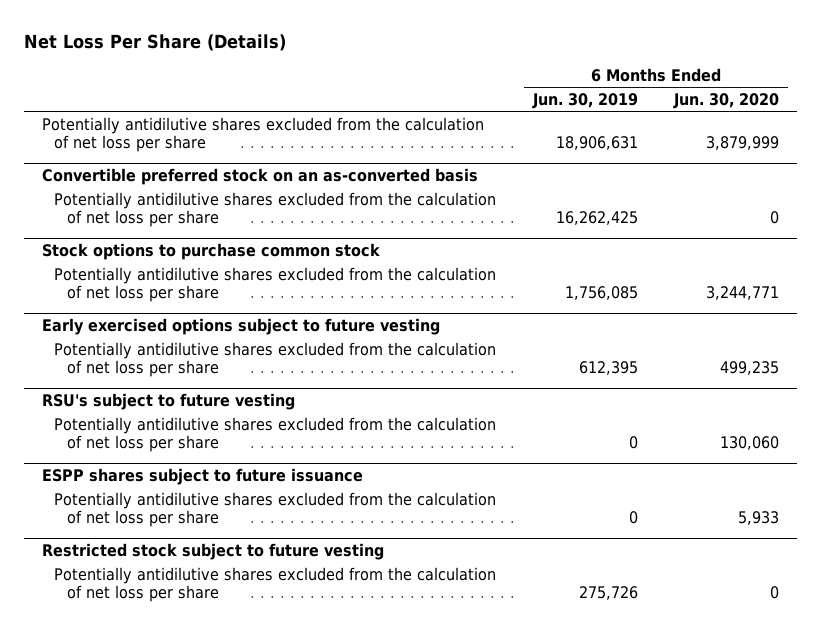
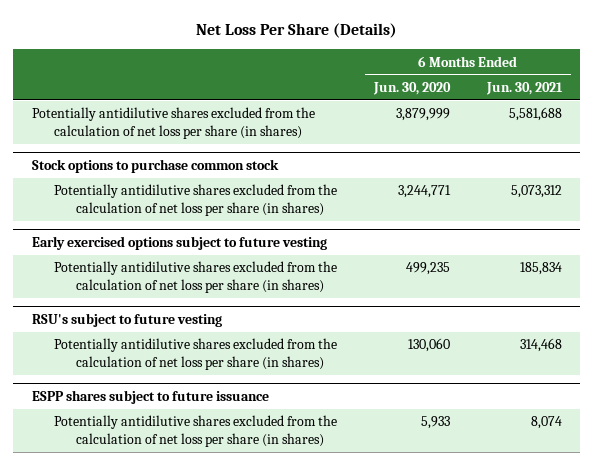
- | 6 Months Ended Jun. 30, 2019 | 6 Months Ended Jun. 30, 2020
+ | 6 Months Ended Jun. 30, 2020 | 6 Months Ended Jun. 30, 2021
- Potentially antidilutive shares excluded from the calculation of net loss per share | 18,906,631 | 3,879,999
- Convertible preferred stock on an as-converted basis
- Potentially antidilutive shares excluded from the calculation of net loss per share | 16,262,425 | 0
+ Potentially antidilutive shares excluded from the calculation of net loss per share (in shares) | 3,879,999 | 5,581,688
@ Stock options to purchase common stock
- Potentially antidilutive shares excluded from the calculation of net loss per share | 1,756,085 | 3,244,771
+ Potentially antidilutive shares excluded from the calculation of net loss per share (in shares) | 3,244,771 | 5,073,312
@ Early exercised options subject to future vesting
- Potentially antidilutive shares excluded from the calculation of net loss per share | 612,395 | 499,235
+ Potentially antidilutive shares excluded from the calculation of net loss per share (in shares) | 499,235 | 185,834
@ RSU's subject to future vesting
- Potentially antidilutive shares excluded from the calculation of net loss per share | 0 | 130,060
+ Potentially antidilutive shares excluded from the calculation of net loss per share (in shares) | 130,060 | 314,468
@ ESPP shares subject to future issuance
- Potentially antidilutive shares excluded from the calculation of net loss per share | 0 | 5,933
- Restricted stock subject to future vesting
- Potentially antidilutive shares excluded from the calculation of net loss per share | 275,726 | 0
@ ESPP shares subject to future issuance
+ Potentially antidilutive shares excluded from the calculation of net loss per share (in shares) | 5,933 | 8,074

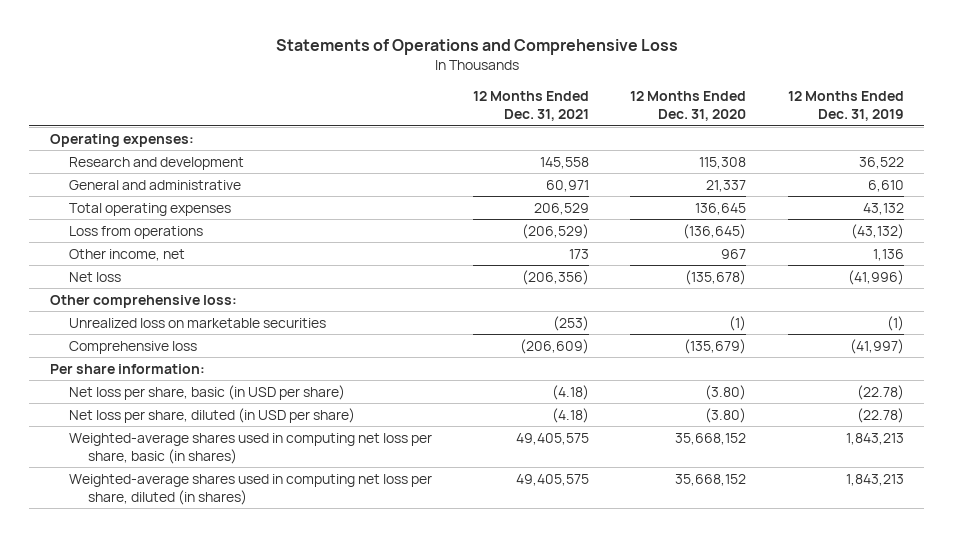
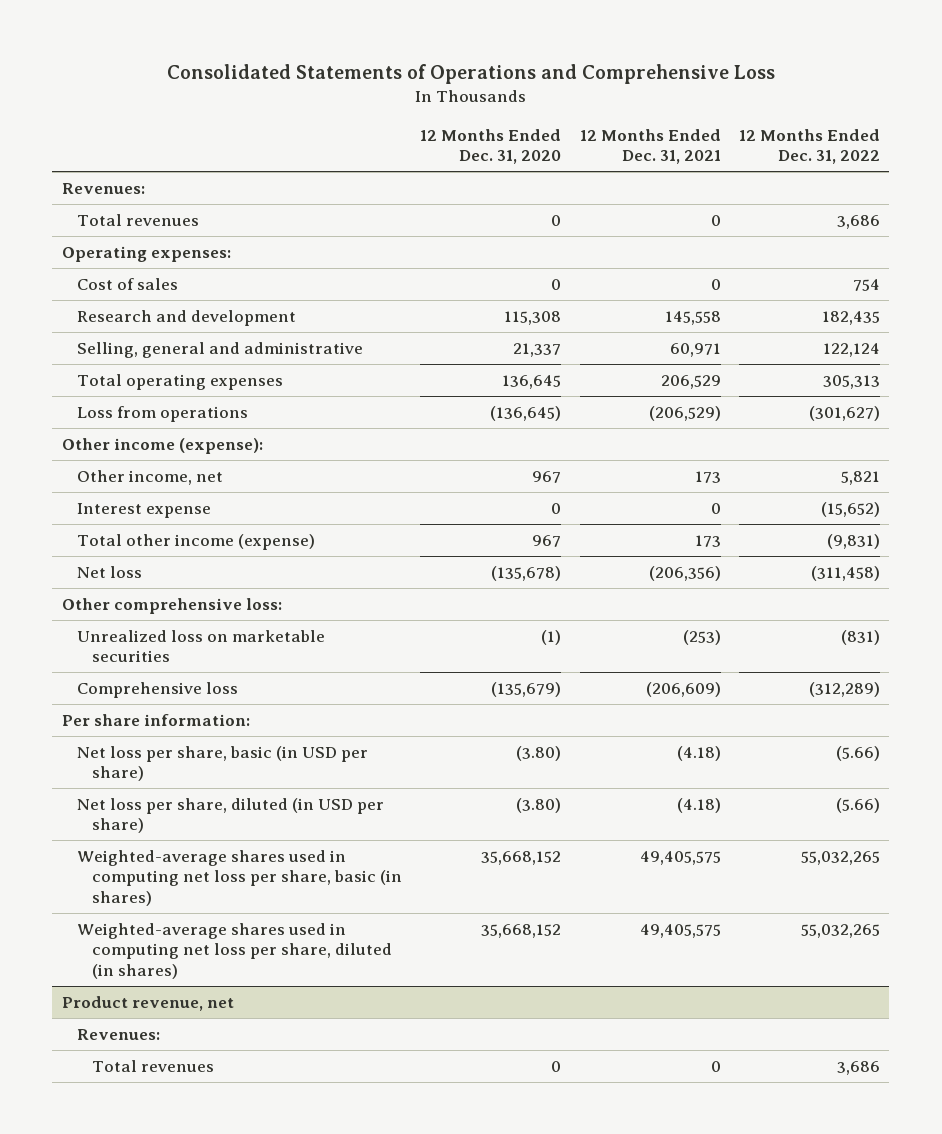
- Statements of Operations and Comprehensive Loss
+ Consolidated Statements of Operations and Comprehensive Loss
- | 12 Months Ended Dec. 31, 2021 | 12 Months Ended Dec. 31, 2020 | 12 Months Ended Dec. 31, 2019
+ | 12 Months Ended Dec. 31, 2020 | 12 Months Ended Dec. 31, 2021 | 12 Months Ended Dec. 31, 2022
+ Revenues:
+ Total revenues | 0 | 0 | 3,686
+ Cost of sales | 0 | 0 | 754
- General and administrative | 60,971 | 21,337 | 6,610
+ Selling, general and administrative | 21,337 | 60,971 | 122,124
+ Other income (expense):
+ Interest expense | 0 | 0 | (15,652)
+ Total other income (expense) | 967 | 173 | (9,831)
+ Product revenue, net
+ Revenues:
+ Total revenues | 0 | 0 | 3,686

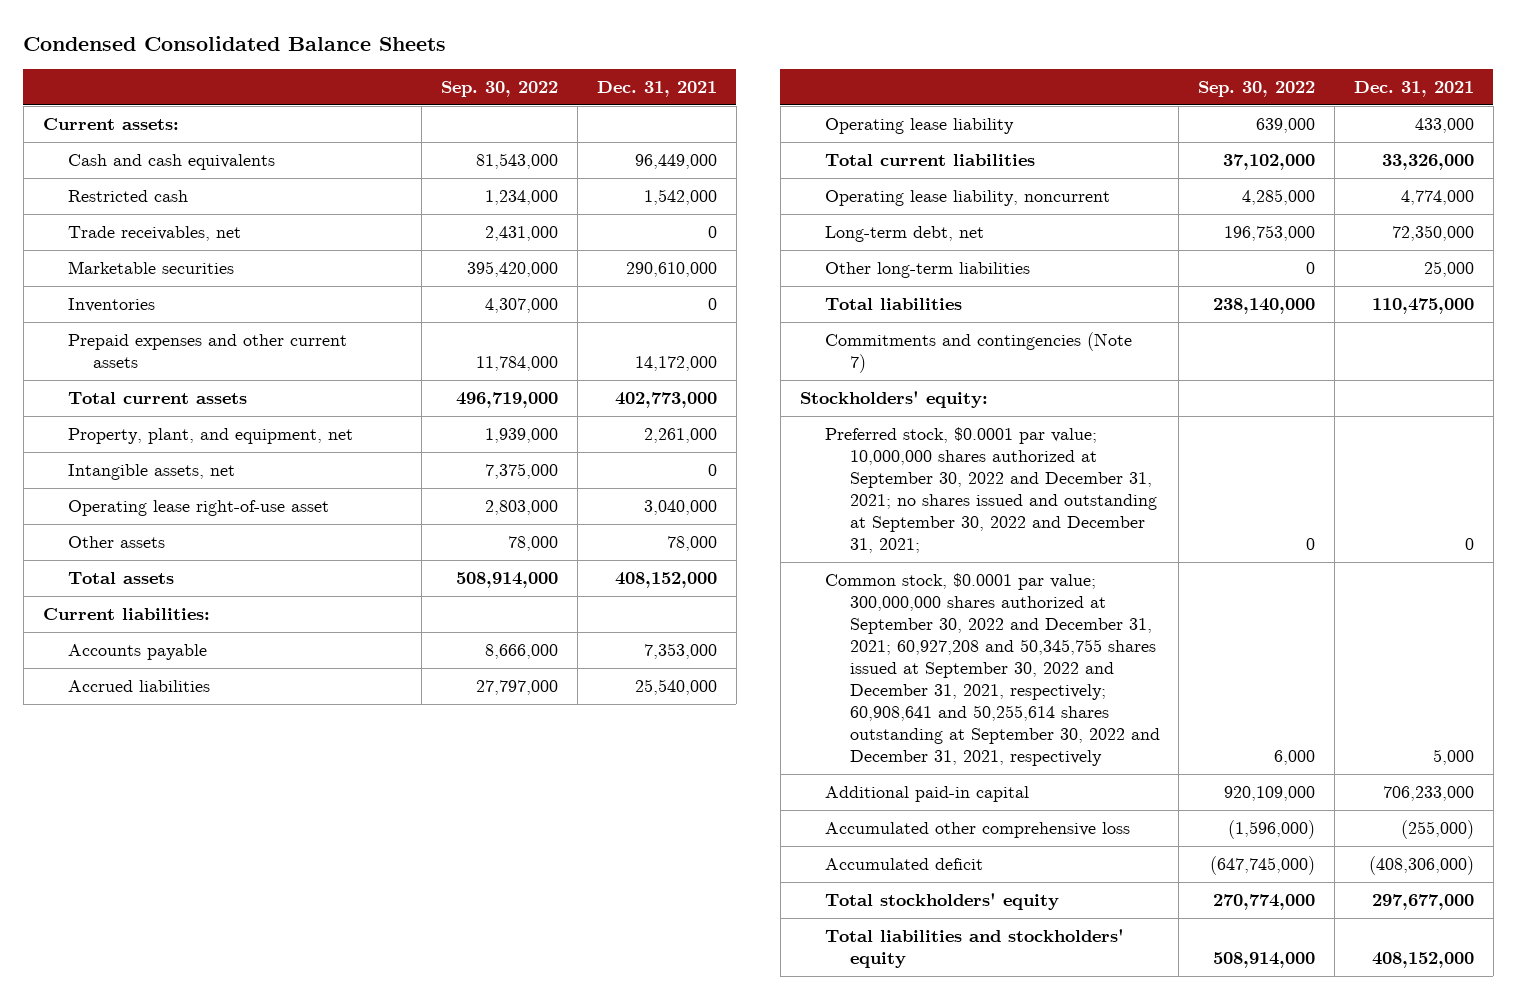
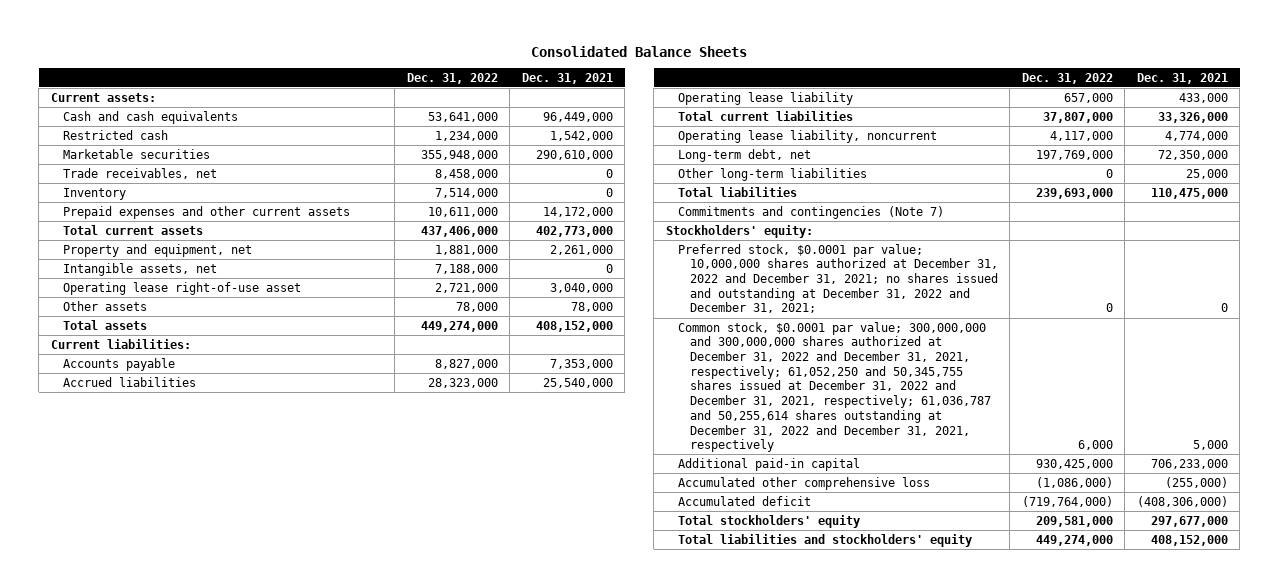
- Condensed Consolidated Balance Sheets
+ Consolidated Balance Sheets
- | Sep. 30, 2022 | Dec. 31, 2021
+ | Dec. 31, 2022 | Dec. 31, 2021
- Inventories | 4,307,000 | 0
moved down: Trade receivables, net | 8,458,000 | 0
+ Inventory | 7,514,000 | 0
- Property, plant, and equipment, net | 1,939,000 | 2,261,000
+ Property and equipment, net | 1,881,000 | 2,261,000
- Preferred stock, $0.0001 par value; 10,000,000 shares authorized at September 30, 2022 and December 31, 2021; no shares issued and outstanding at September 30, 2022 and December 31, 2021; | 0 | 0
- Common stock, $0.0001 par value; 300,000,000 shares authorized at September 30, 2022 and December 31, 2021; 60,927,208 and 50,345,755 shares issued at September 30, 2022 and December 31, 2021, respectively; 60,908,641 and 50,255,614 shares outstanding at September 30, 2022 and December 31, 2021, respectively | 6,000 | 5,000
+ Preferred stock, $0.0001 par value; 10,000,000 shares authorized at December 31, 2022 and December 31, 2021; no shares issued and outstanding at December 31, 2022 and December 31, 2021; | 0 | 0
+ Common stock, $0.0001 par value; 300,000,000 and 300,000,000 shares authorized at December 31, 2022 and December 31, 2021, respectively; 61,052,250 and 50,345,755 shares issued at December 31, 2022 and December 31, 2021, respectively; 61,036,787 and 50,255,614 shares outstanding at December 31, 2022 and December 31, 2021, respectively | 6,000 | 5,000

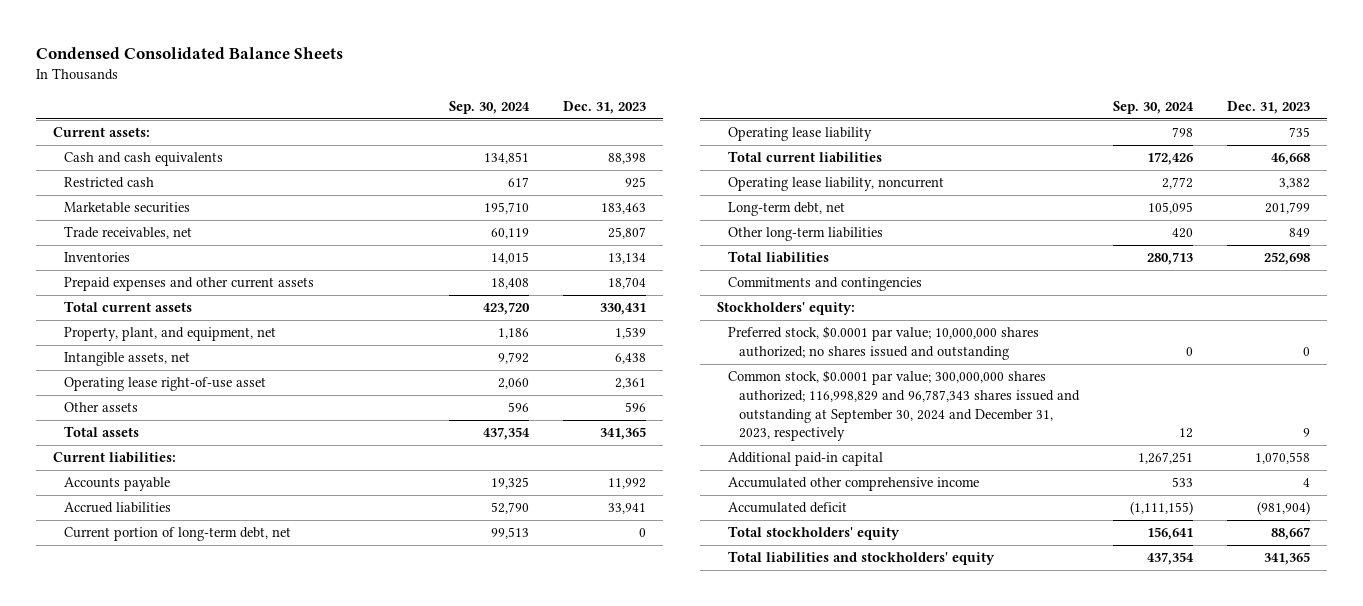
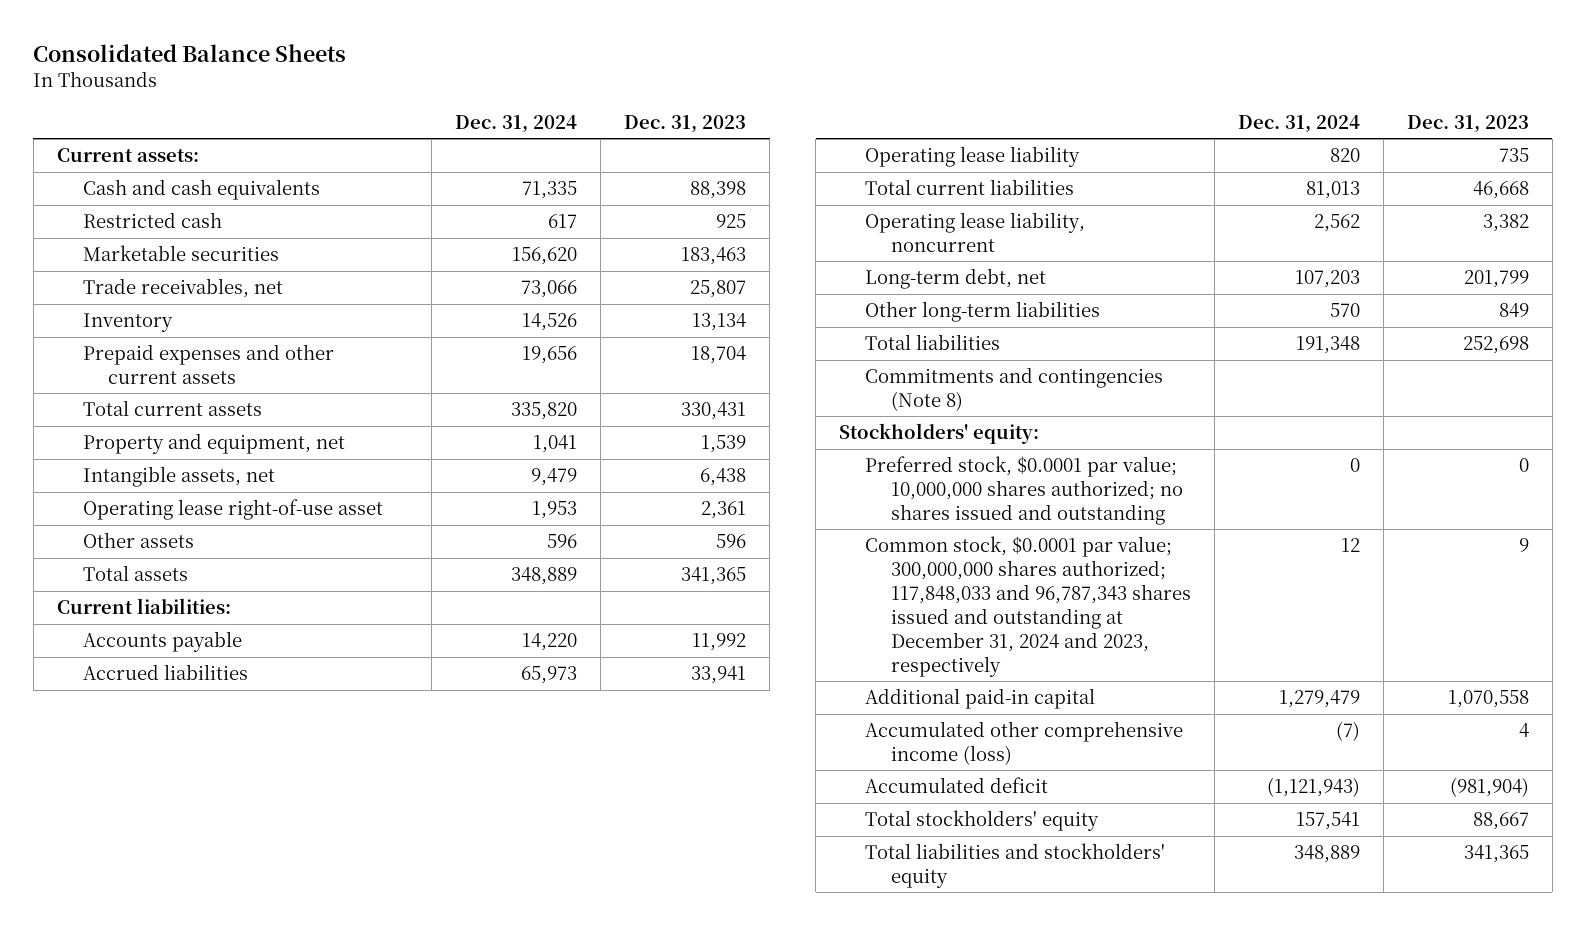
- Condensed Consolidated Balance Sheets
+ Consolidated Balance Sheets
- | Sep. 30, 2024 | Dec. 31, 2023
+ | Dec. 31, 2024 | Dec. 31, 2023
- Inventories | 14,015 | 13,134
+ Inventory | 14,526 | 13,134
- Property, plant, and equipment, net | 1,186 | 1,539
+ Property and equipment, net | 1,041 | 1,539
- Current portion of long-term debt, net | 99,513 | 0
- Commitments and contingencies
+ Commitments and contingencies (Note 8)
- Common stock, $0.0001 par value; 300,000,000 shares authorized; 116,998,829 and 96,787,343 shares issued and outstanding at September 30, 2024 and December 31, 2023, respectively | 12 | 9
+ Common stock, $0.0001 par value; 300,000,000 shares authorized; 117,848,033 and 96,787,343 shares issued and outstanding at December 31, 2024 and 2023, respectively | 12 | 9
- Accumulated other comprehensive income | 533 | 4
+ Accumulated other comprehensive income (loss) | (7) | 4

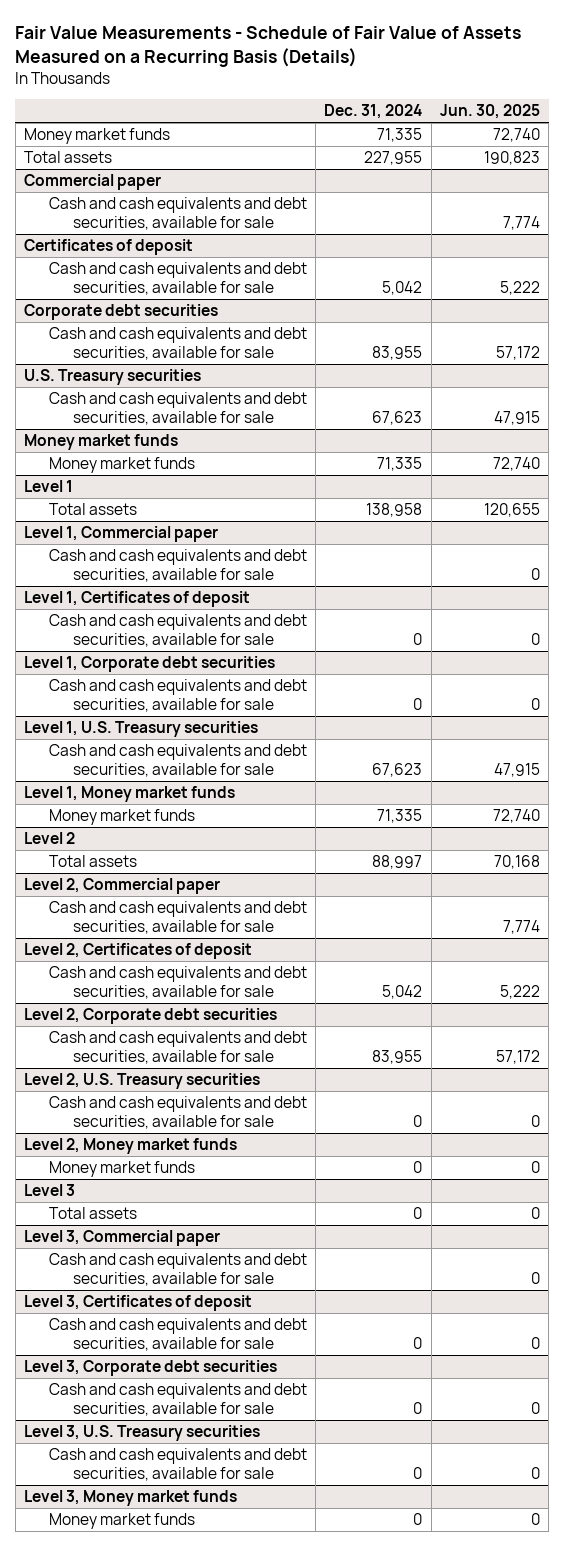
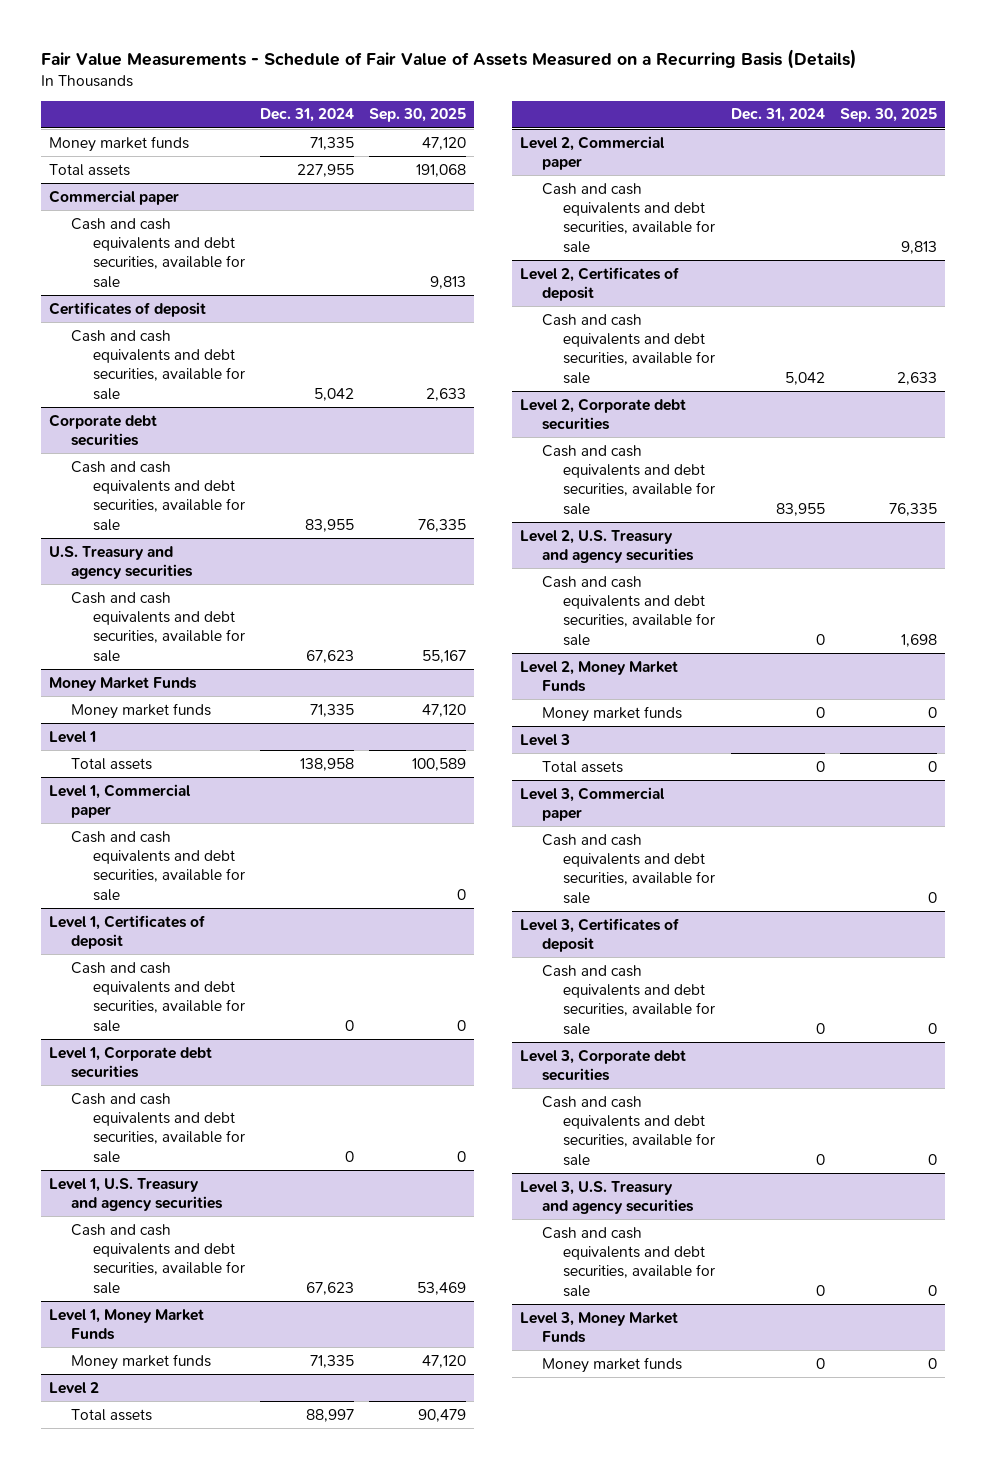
- | Dec. 31, 2024 | Jun. 30, 2025
+ | Dec. 31, 2024 | Sep. 30, 2025
- U.S. Treasury securities
+ U.S. Treasury and agency securities
- Money market funds
+ Money Market Funds
- Level 1, U.S. Treasury securities
+ Level 1, U.S. Treasury and agency securities
- Level 1, Money market funds
+ Level 1, Money Market Funds
- Level 2, U.S. Treasury securities
+ Level 2, U.S. Treasury and agency securities
- Level 2, Money market funds
+ Level 2, Money Market Funds
- Level 3, U.S. Treasury securities
+ Level 3, U.S. Treasury and agency securities
- Level 3, Money market funds
+ Level 3, Money Market Funds

